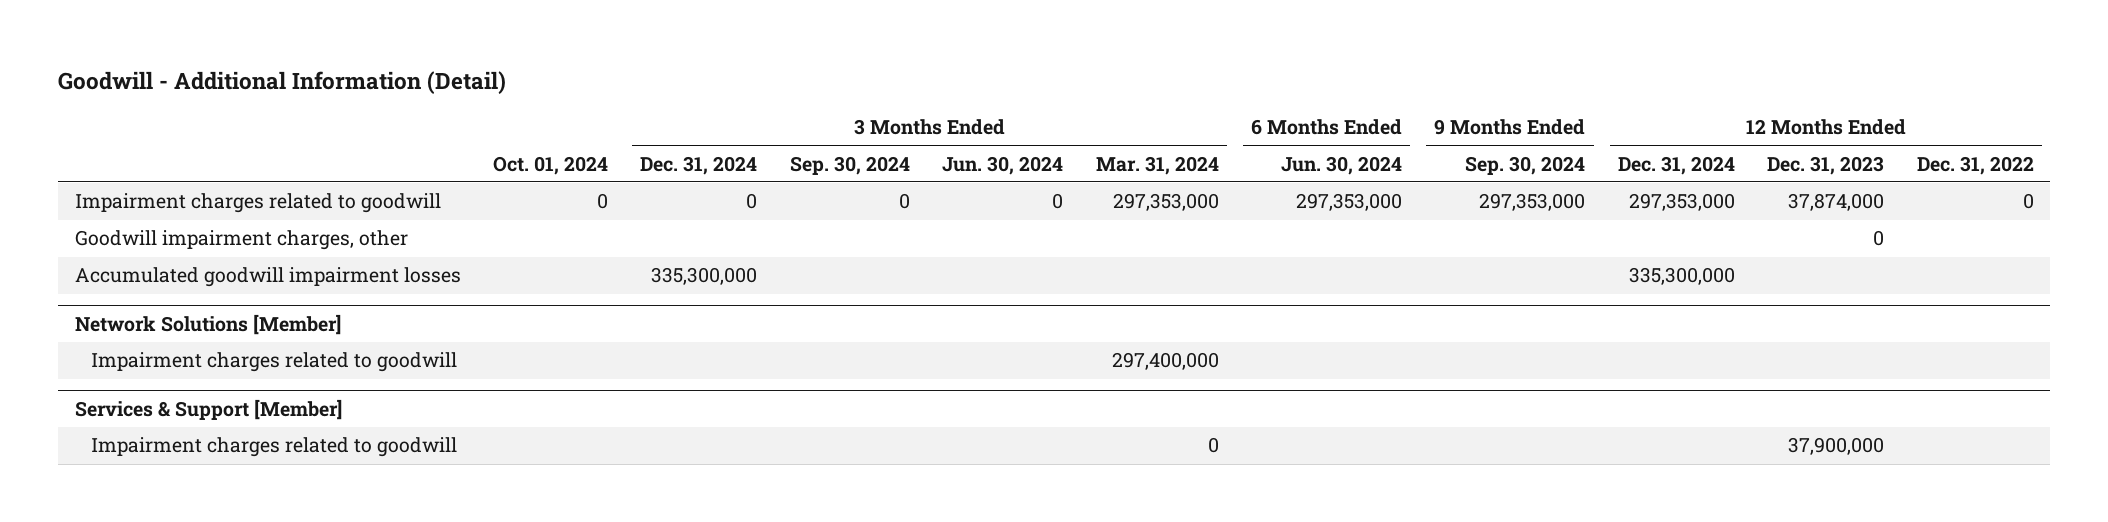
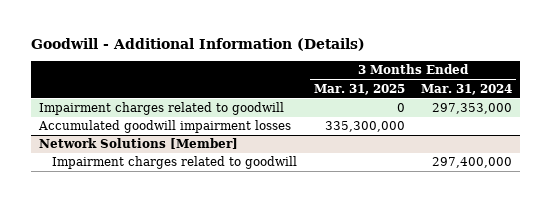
- Goodwill - Additional Information (Detail)
+ Goodwill - Additional Information (Details)
- | Oct. 01, 2024 | 3 Months Ended Dec. 31, 2024 | 3 Months Ended Sep. 30, 2024 | 3 Months Ended Jun. 30, 2024 | 3 Months Ended Mar. 31, 2024 | 6 Months Ended Jun. 30, 2024 | 9 Months Ended Sep. 30, 2024 | 12 Months Ended Dec. 31, 2024 | 12 Months Ended Dec. 31, 2023 | 12 Months Ended Dec. 31, 2022
+ | 3 Months Ended Mar. 31, 2025 | 3 Months Ended Mar. 31, 2024
- Goodwill impairment charges, other | | | | | | | | | 0 |
- Services & Support [Member]
- Impairment charges related to goodwill | | | | | 0 | | | | 37,900,000 |

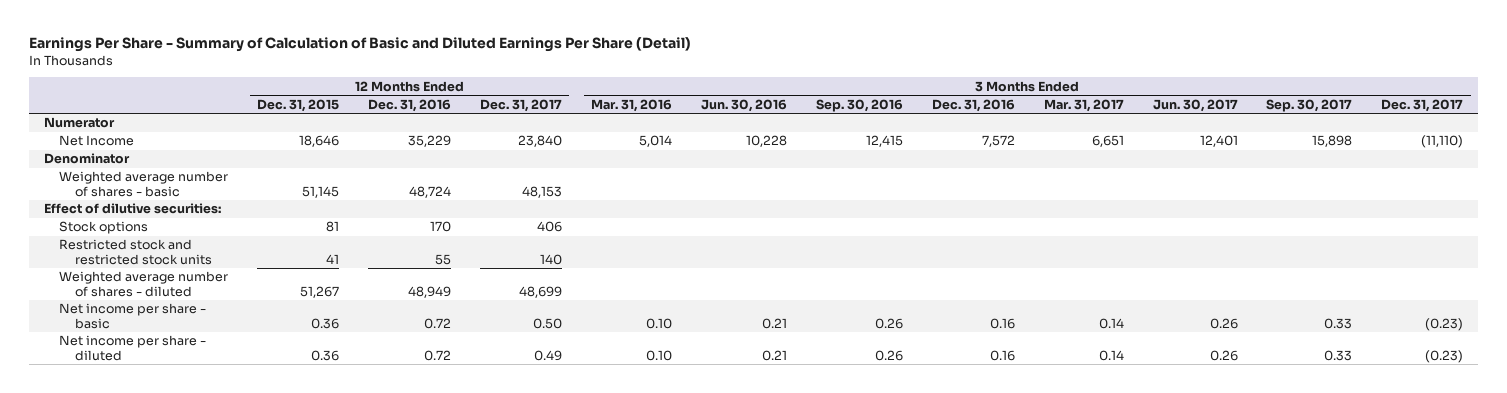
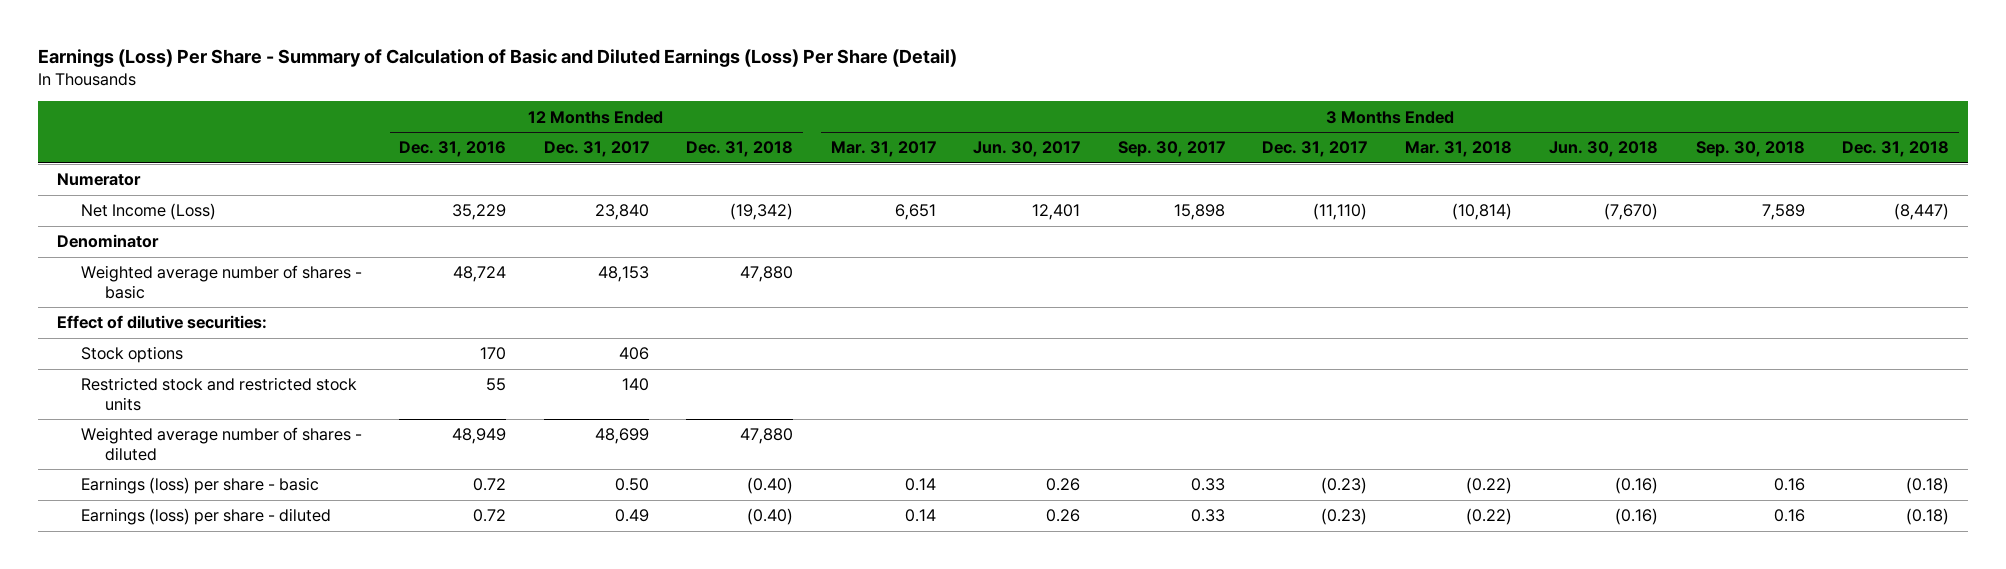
- Earnings Per Share - Summary of Calculation of Basic and Diluted Earnings Per Share (Detail)
+ Earnings (Loss) Per Share - Summary of Calculation of Basic and Diluted Earnings (Loss) Per Share (Detail)
- | 12 Months Ended Dec. 31, 2015 | 12 Months Ended Dec. 31, 2016 | 12 Months Ended Dec. 31, 2017 | 3 Months Ended Mar. 31, 2016 | 3 Months Ended Jun. 30, 2016 | 3 Months Ended Sep. 30, 2016 | 3 Months Ended Dec. 31, 2016 | 3 Months Ended Mar. 31, 2017 | 3 Months Ended Jun. 30, 2017 | 3 Months Ended Sep. 30, 2017 | 3 Months Ended Dec. 31, 2017
+ | 12 Months Ended Dec. 31, 2016 | 12 Months Ended Dec. 31, 2017 | 12 Months Ended Dec. 31, 2018 | 3 Months Ended Mar. 31, 2017 | 3 Months Ended Jun. 30, 2017 | 3 Months Ended Sep. 30, 2017 | 3 Months Ended Dec. 31, 2017 | 3 Months Ended Mar. 31, 2018 | 3 Months Ended Jun. 30, 2018 | 3 Months Ended Sep. 30, 2018 | 3 Months Ended Dec. 31, 2018
- Net Income | 18,646 | 35,229 | 23,840 | 5,014 | 10,228 | 12,415 | 7,572 | 6,651 | 12,401 | 15,898 | (11,110)
+ Net Income (Loss) | 35,229 | 23,840 | (19,342) | 6,651 | 12,401 | 15,898 | (11,110) | (10,814) | (7,670) | 7,589 | (8,447)
- Net income per share - basic | 0.36 | 0.72 | 0.50 | 0.10 | 0.21 | 0.26 | 0.16 | 0.14 | 0.26 | 0.33 | (0.23)
- Net income per share - diluted | 0.36 | 0.72 | 0.49 | 0.10 | 0.21 | 0.26 | 0.16 | 0.14 | 0.26 | 0.33 | (0.23)
+ Earnings (loss) per share - basic | 0.72 | 0.50 | (0.40) | 0.14 | 0.26 | 0.33 | (0.23) | (0.22) | (0.16) | 0.16 | (0.18)
+ Earnings (loss) per share - diluted | 0.72 | 0.49 | (0.40) | 0.14 | 0.26 | 0.33 | (0.23) | (0.22) | (0.16) | 0.16 | (0.18)

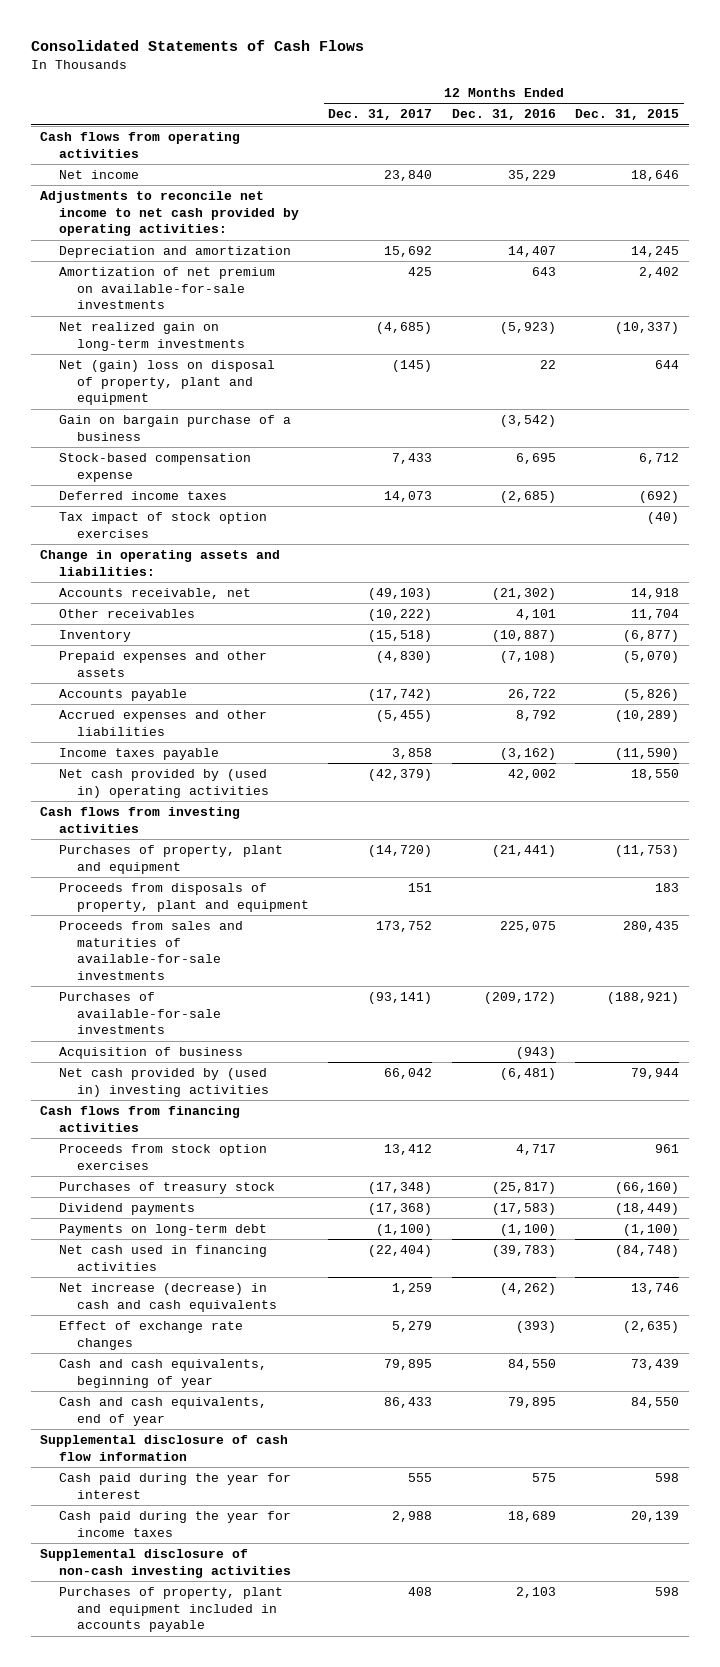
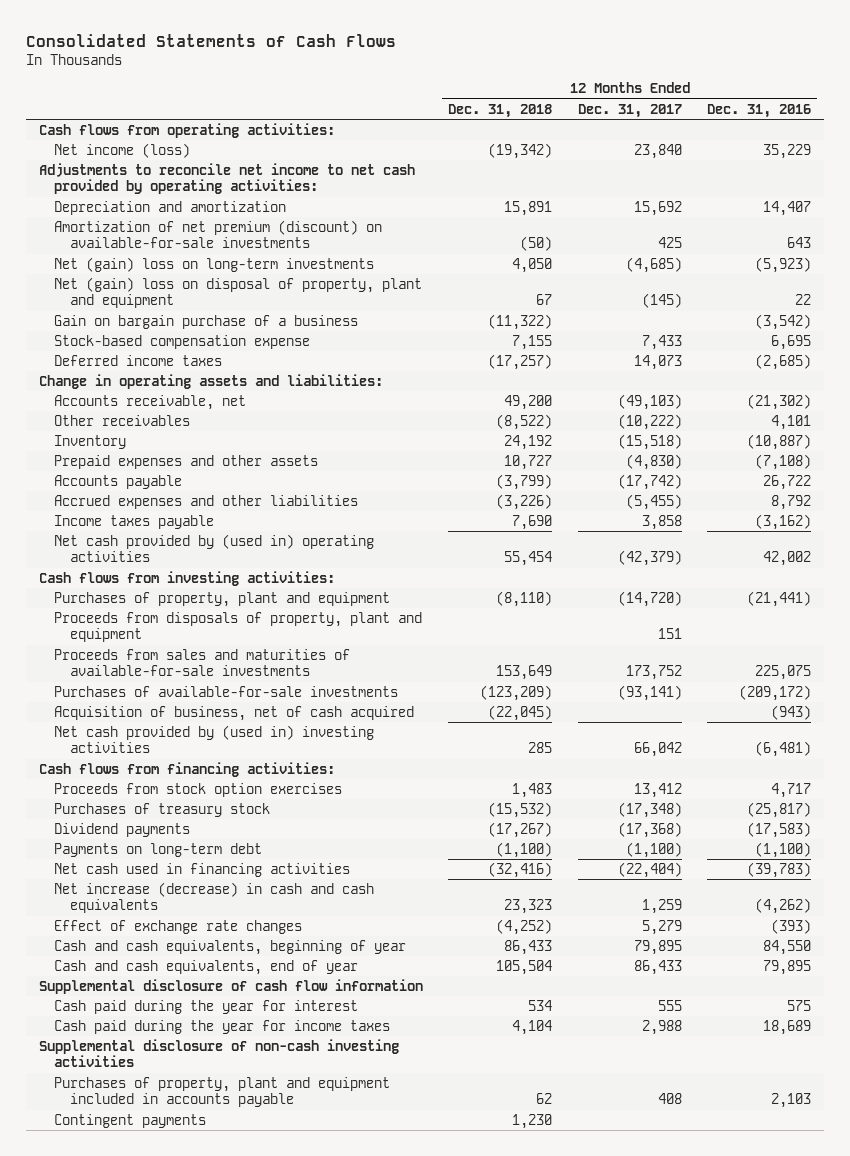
- | 12 Months Ended Dec. 31, 2017 | 12 Months Ended Dec. 31, 2016 | 12 Months Ended Dec. 31, 2015
+ | 12 Months Ended Dec. 31, 2018 | 12 Months Ended Dec. 31, 2017 | 12 Months Ended Dec. 31, 2016
- Cash flows from operating activities
- Net income | 23,840 | 35,229 | 18,646
+ Cash flows from operating activities:
+ Net income (loss) | (19,342) | 23,840 | 35,229
- Amortization of net premium on available-for-sale investments | 425 | 643 | 2,402
- Net realized gain on long-term investments | (4,685) | (5,923) | (10,337)
+ Amortization of net premium (discount) on available-for-sale investments | (50) | 425 | 643
+ Net (gain) loss on long-term investments | 4,050 | (4,685) | (5,923)
- Tax impact of stock option exercises | | | (40)
- Cash flows from investing activities
+ Cash flows from investing activities:
- Acquisition of business | | (943) |
+ Acquisition of business, net of cash acquired | (22,045) | | (943)
- Cash flows from financing activities
+ Cash flows from financing activities:
+ Contingent payments | 1,230 | |

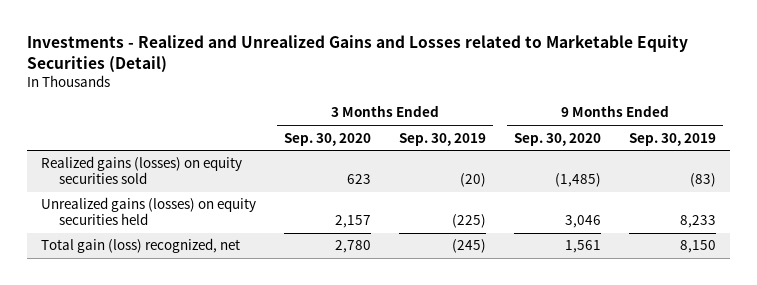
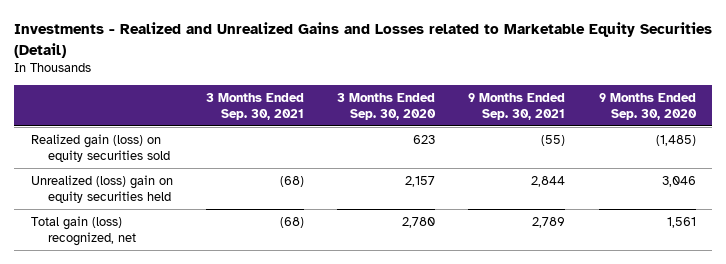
- | 3 Months Ended Sep. 30, 2020 | 3 Months Ended Sep. 30, 2019 | 9 Months Ended Sep. 30, 2020 | 9 Months Ended Sep. 30, 2019
+ | 3 Months Ended Sep. 30, 2021 | 3 Months Ended Sep. 30, 2020 | 9 Months Ended Sep. 30, 2021 | 9 Months Ended Sep. 30, 2020
- Realized gains (losses) on equity securities sold | 623 | (20) | (1,485) | (83)
- Unrealized gains (losses) on equity securities held | 2,157 | (225) | 3,046 | 8,233
+ Realized gain (loss) on equity securities sold | | 623 | (55) | (1,485)
+ Unrealized (loss) gain on equity securities held | (68) | 2,157 | 2,844 | 3,046

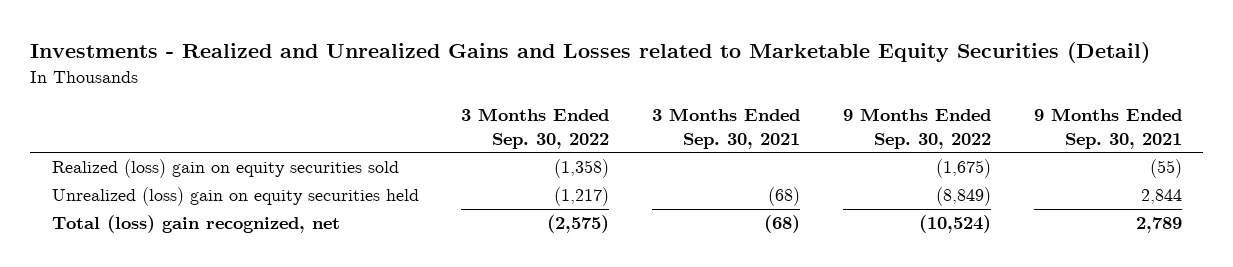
- | 3 Months Ended Sep. 30, 2021 | 3 Months Ended Sep. 30, 2020 | 9 Months Ended Sep. 30, 2021 | 9 Months Ended Sep. 30, 2020
+ | 3 Months Ended Sep. 30, 2022 | 3 Months Ended Sep. 30, 2021 | 9 Months Ended Sep. 30, 2022 | 9 Months Ended Sep. 30, 2021
- Realized gain (loss) on equity securities sold | | 623 | (55) | (1,485)
+ Realized (loss) gain on equity securities sold | (1,358) | | (1,675) | (55)
- Total gain (loss) recognized, net | (68) | 2,780 | 2,789 | 1,561
+ Total (loss) gain recognized, net | (2,575) | (68) | (10,524) | 2,789

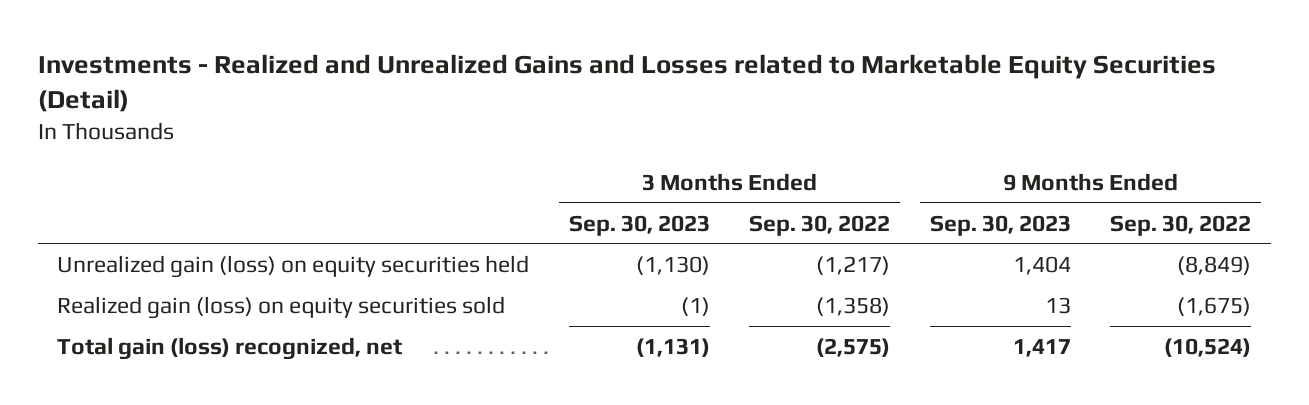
- | 3 Months Ended Sep. 30, 2022 | 3 Months Ended Sep. 30, 2021 | 9 Months Ended Sep. 30, 2022 | 9 Months Ended Sep. 30, 2021
+ | 3 Months Ended Sep. 30, 2023 | 3 Months Ended Sep. 30, 2022 | 9 Months Ended Sep. 30, 2023 | 9 Months Ended Sep. 30, 2022
- Realized (loss) gain on equity securities sold | (1,358) | | (1,675) | (55)
- Unrealized (loss) gain on equity securities held | (1,217) | (68) | (8,849) | 2,844
- Total (loss) gain recognized, net | (2,575) | (68) | (10,524) | 2,789
+ Unrealized gain (loss) on equity securities held | (1,130) | (1,217) | 1,404 | (8,849)
+ Realized gain (loss) on equity securities sold | (1) | (1,358) | 13 | (1,675)
+ Total gain (loss) recognized, net | (1,131) | (2,575) | 1,417 | (10,524)

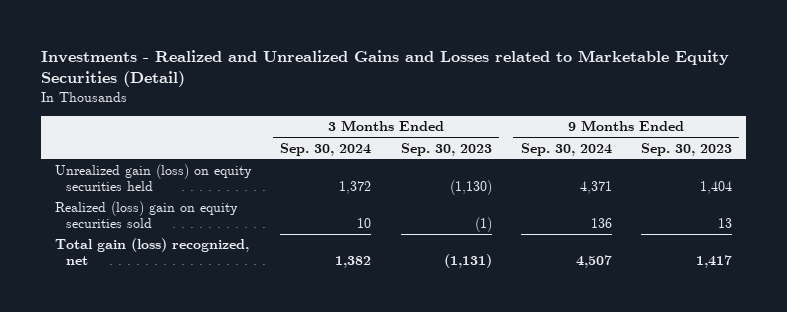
- | 3 Months Ended Sep. 30, 2023 | 3 Months Ended Sep. 30, 2022 | 9 Months Ended Sep. 30, 2023 | 9 Months Ended Sep. 30, 2022
+ | 3 Months Ended Sep. 30, 2024 | 3 Months Ended Sep. 30, 2023 | 9 Months Ended Sep. 30, 2024 | 9 Months Ended Sep. 30, 2023
- Realized gain (loss) on equity securities sold | (1) | (1,358) | 13 | (1,675)
+ Realized (loss) gain on equity securities sold | 10 | (1) | 136 | 13

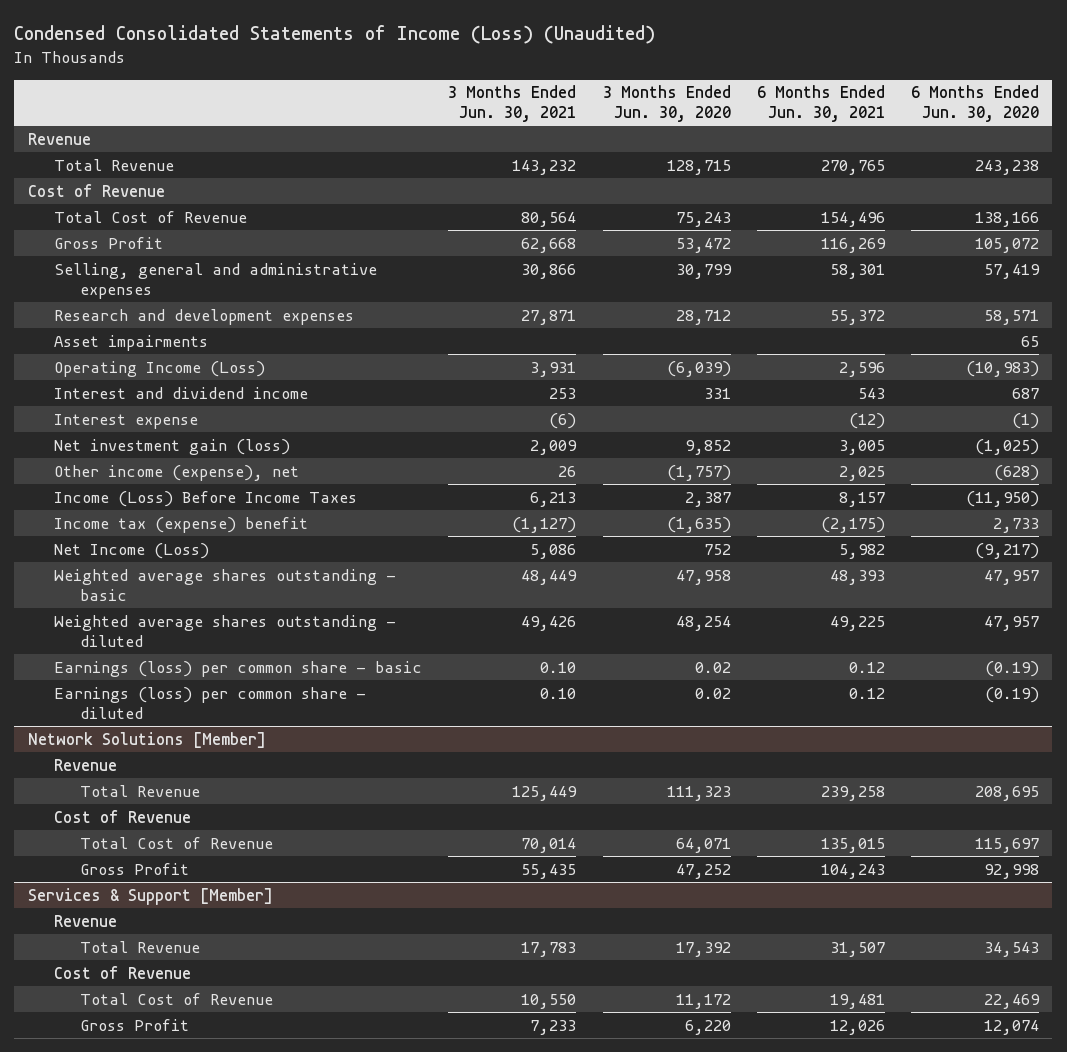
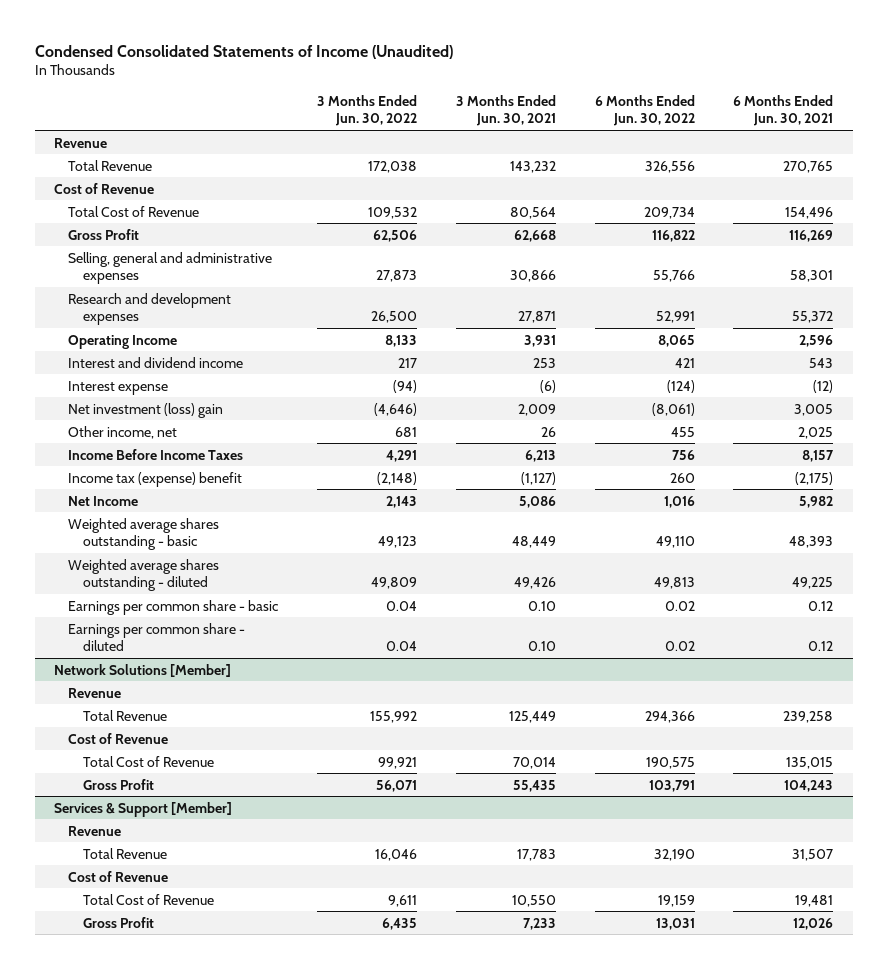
- Condensed Consolidated Statements of Income (Loss) (Unaudited)
+ Condensed Consolidated Statements of Income (Unaudited)
- | 3 Months Ended Jun. 30, 2021 | 3 Months Ended Jun. 30, 2020 | 6 Months Ended Jun. 30, 2021 | 6 Months Ended Jun. 30, 2020
+ | 3 Months Ended Jun. 30, 2022 | 3 Months Ended Jun. 30, 2021 | 6 Months Ended Jun. 30, 2022 | 6 Months Ended Jun. 30, 2021
- Asset impairments | | | | 65
- Operating Income (Loss) | 3,931 | (6,039) | 2,596 | (10,983)
+ Operating Income | 8,133 | 3,931 | 8,065 | 2,596
- Net investment gain (loss) | 2,009 | 9,852 | 3,005 | (1,025)
- Other income (expense), net | 26 | (1,757) | 2,025 | (628)
- Income (Loss) Before Income Taxes | 6,213 | 2,387 | 8,157 | (11,950)
+ Net investment (loss) gain | (4,646) | 2,009 | (8,061) | 3,005
+ Other income, net | 681 | 26 | 455 | 2,025
+ Income Before Income Taxes | 4,291 | 6,213 | 756 | 8,157
- Net Income (Loss) | 5,086 | 752 | 5,982 | (9,217)
+ Net Income | 2,143 | 5,086 | 1,016 | 5,982
- Earnings (loss) per common share - basic | 0.10 | 0.02 | 0.12 | (0.19)
- Earnings (loss) per common share - diluted | 0.10 | 0.02 | 0.12 | (0.19)
+ Earnings per common share - basic | 0.04 | 0.10 | 0.02 | 0.12
+ Earnings per common share - diluted | 0.04 | 0.10 | 0.02 | 0.12

